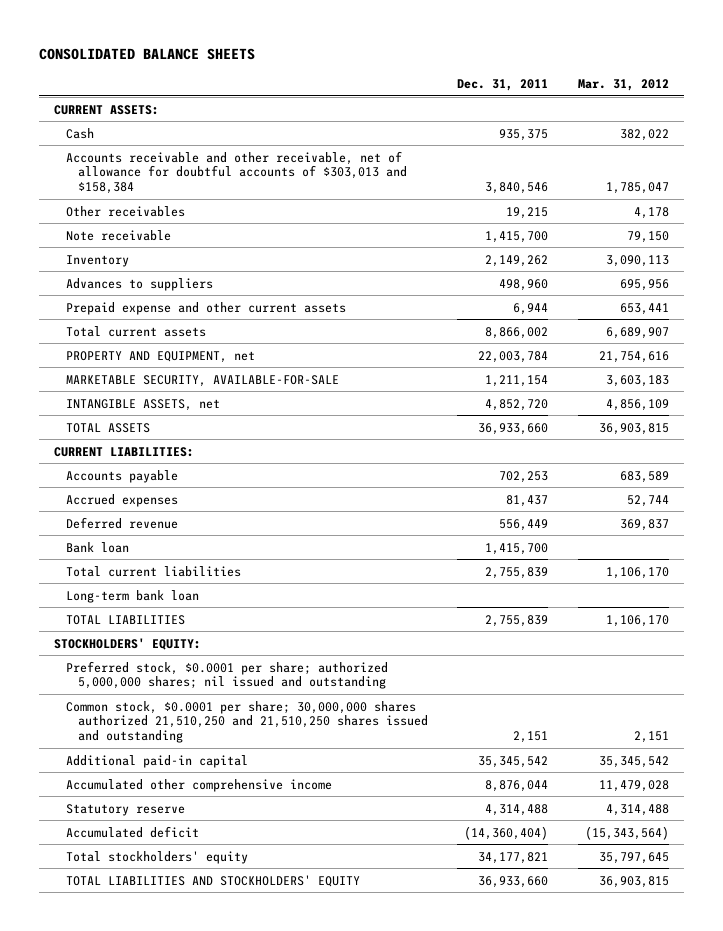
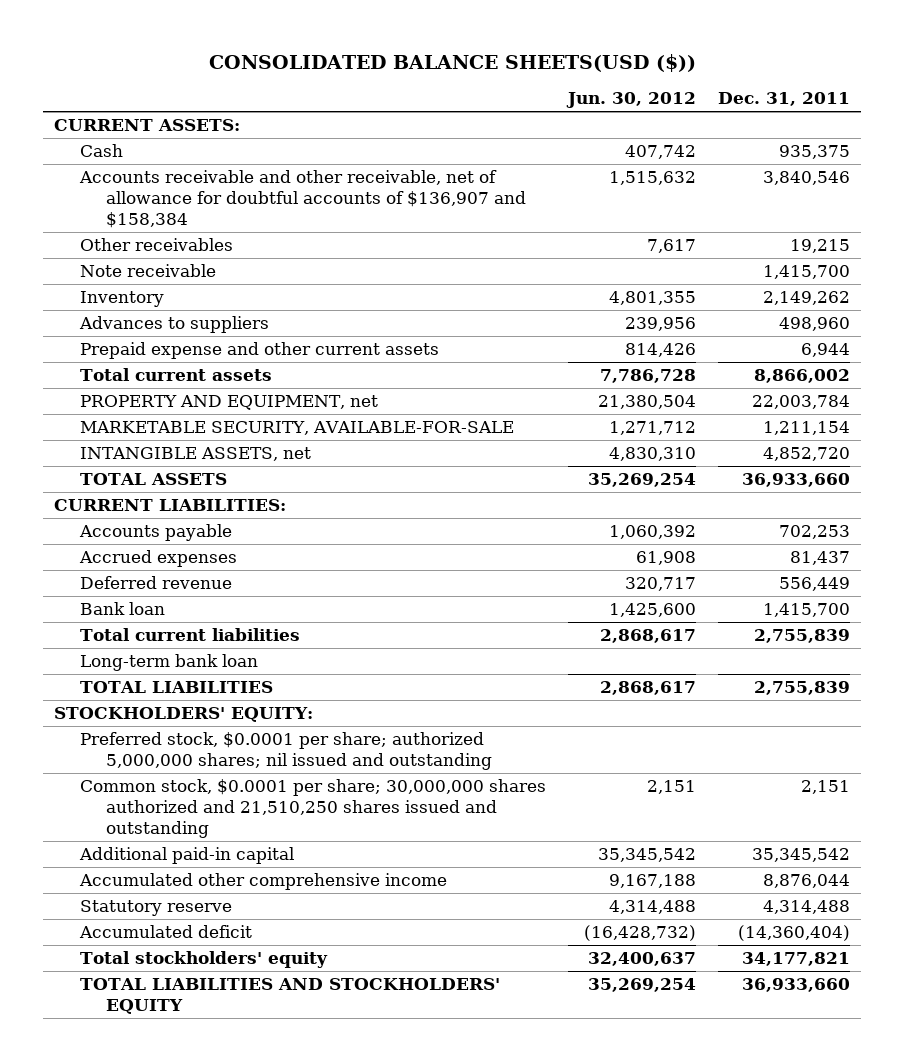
- CONSOLIDATED BALANCE SHEETS
+ CONSOLIDATED BALANCE SHEETS(USD ($))
- | Dec. 31, 2011 | Mar. 31, 2012
+ | Jun. 30, 2012 | Dec. 31, 2011
- Accounts receivable and other receivable, net of allowance for doubtful accounts of $303,013 and $158,384 | 3,840,546 | 1,785,047
+ Accounts receivable and other receivable, net of allowance for doubtful accounts of $136,907 and $158,384 | 1,515,632 | 3,840,546
- Common stock, $0.0001 per share; 30,000,000 shares authorized 21,510,250 and 21,510,250 shares issued and outstanding | 2,151 | 2,151
+ Common stock, $0.0001 per share; 30,000,000 shares authorized and 21,510,250 shares issued and outstanding | 2,151 | 2,151

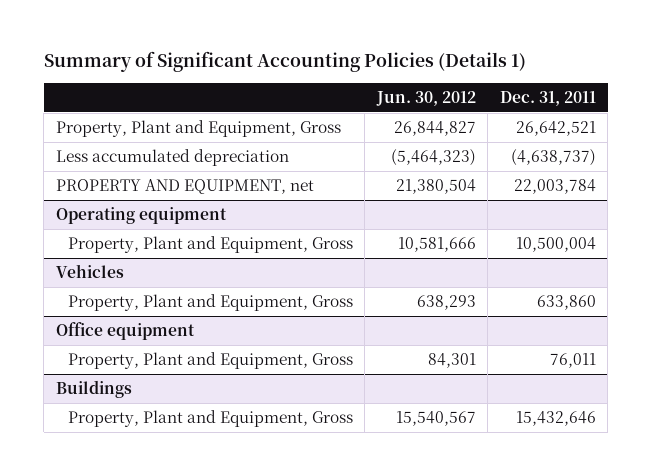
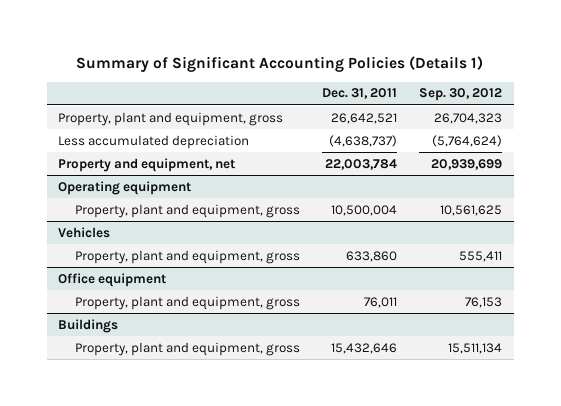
- | Jun. 30, 2012 | Dec. 31, 2011
+ | Dec. 31, 2011 | Sep. 30, 2012
- Property, Plant and Equipment, Gross | 26,844,827 | 26,642,521
+ Property, plant and equipment, gross | 26,642,521 | 26,704,323
- PROPERTY AND EQUIPMENT, net | 21,380,504 | 22,003,784
+ Property and equipment, net | 22,003,784 | 20,939,699
@ Operating equipment
- Property, Plant and Equipment, Gross | 10,581,666 | 10,500,004
+ Property, plant and equipment, gross | 10,500,004 | 10,561,625
@ Vehicles
- Property, Plant and Equipment, Gross | 638,293 | 633,860
+ Property, plant and equipment, gross | 633,860 | 555,411
@ Office equipment
- Property, Plant and Equipment, Gross | 84,301 | 76,011
+ Property, plant and equipment, gross | 76,011 | 76,153
@ Buildings
- Property, Plant and Equipment, Gross | 15,540,567 | 15,432,646
+ Property, plant and equipment, gross | 15,432,646 | 15,511,134

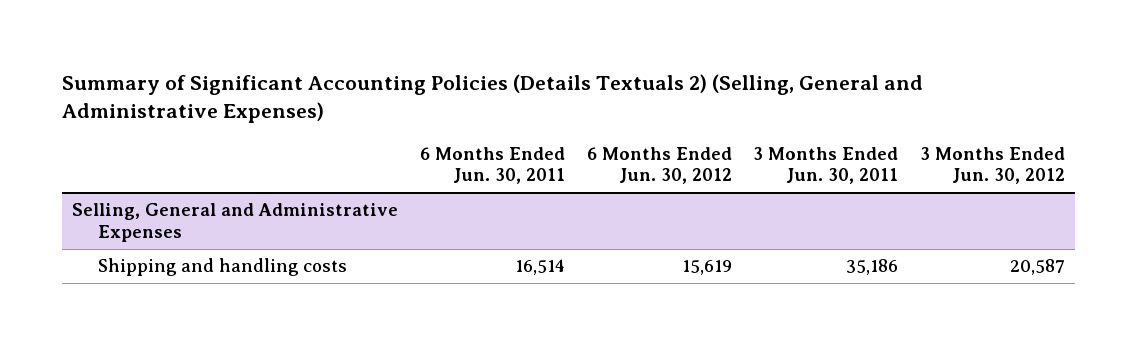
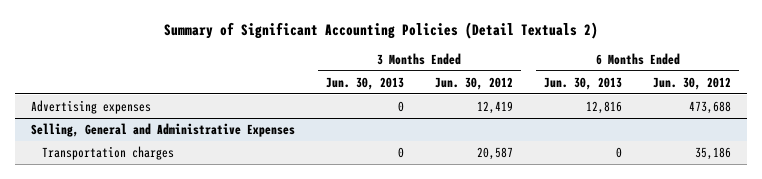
- Summary of Significant Accounting Policies (Details Textuals 2) (Selling, General and Administrative Expenses)
+ Summary of Significant Accounting Policies (Detail Textuals 2)
- | 6 Months Ended Jun. 30, 2011 | 6 Months Ended Jun. 30, 2012 | 3 Months Ended Jun. 30, 2011 | 3 Months Ended Jun. 30, 2012
+ | 3 Months Ended Jun. 30, 2013 | 3 Months Ended Jun. 30, 2012 | 6 Months Ended Jun. 30, 2013 | 6 Months Ended Jun. 30, 2012
+ Advertising expenses | 0 | 12,419 | 12,816 | 473,688
@ Selling, General and Administrative Expenses
- Shipping and handling costs | 16,514 | 15,619 | 35,186 | 20,587
+ Transportation charges | 0 | 20,587 | 0 | 35,186

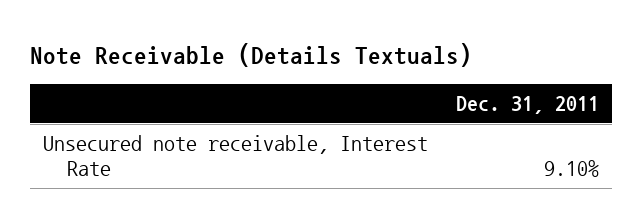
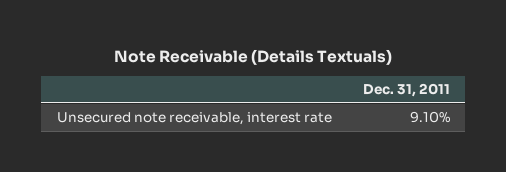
- Unsecured note receivable, Interest Rate | 9.10%
+ Unsecured note receivable, interest rate | 9.10%

